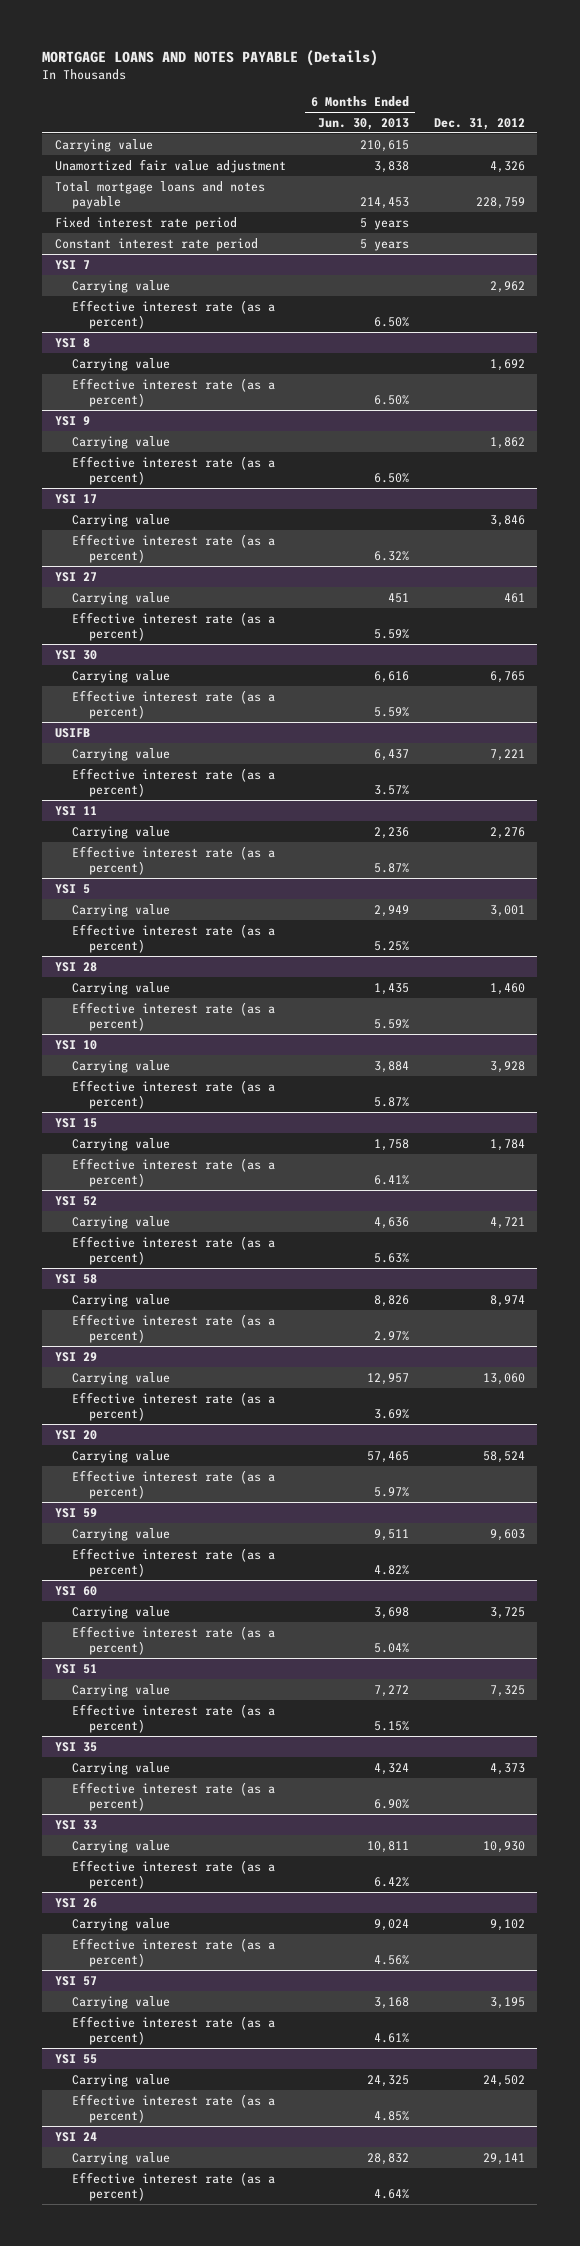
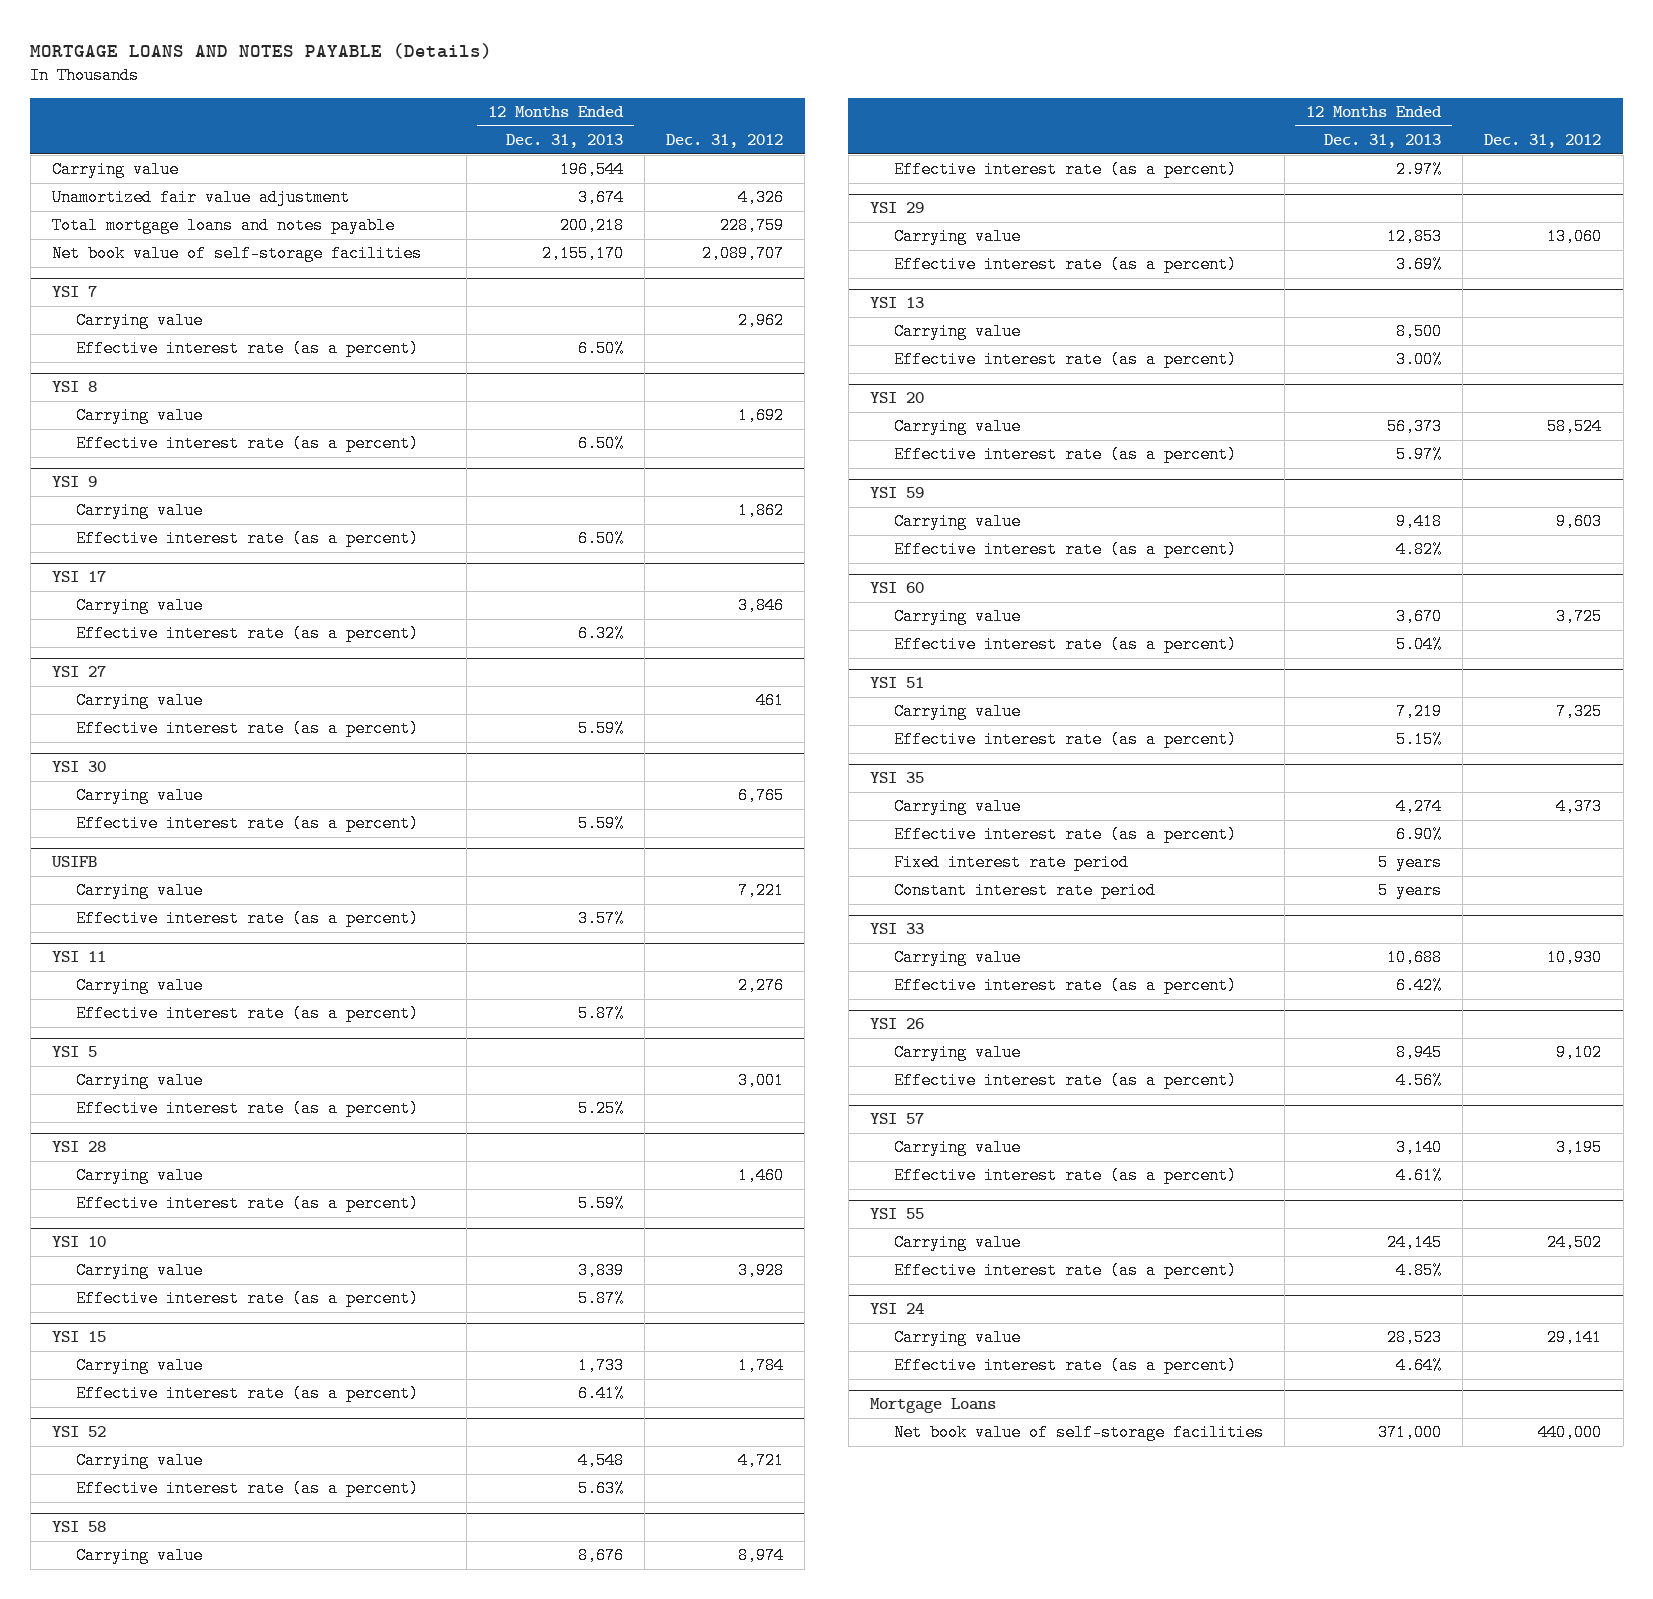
- | 6 Months Ended Jun. 30, 2013 | Dec. 31, 2012
+ | 12 Months Ended Dec. 31, 2013 | Dec. 31, 2012
- Fixed interest rate period | 5 years |
- Constant interest rate period | 5 years |
+ Net book value of self-storage facilities | 2,155,170 | 2,089,707
+ YSI 13
+ Carrying value | 8,500 |
+ Effective interest rate (as a percent) | 3.00% |
@ YSI 35
+ Fixed interest rate period | 5 years |
+ Constant interest rate period | 5 years |
+ Mortgage Loans
+ Net book value of self-storage facilities | 371,000 | 440,000

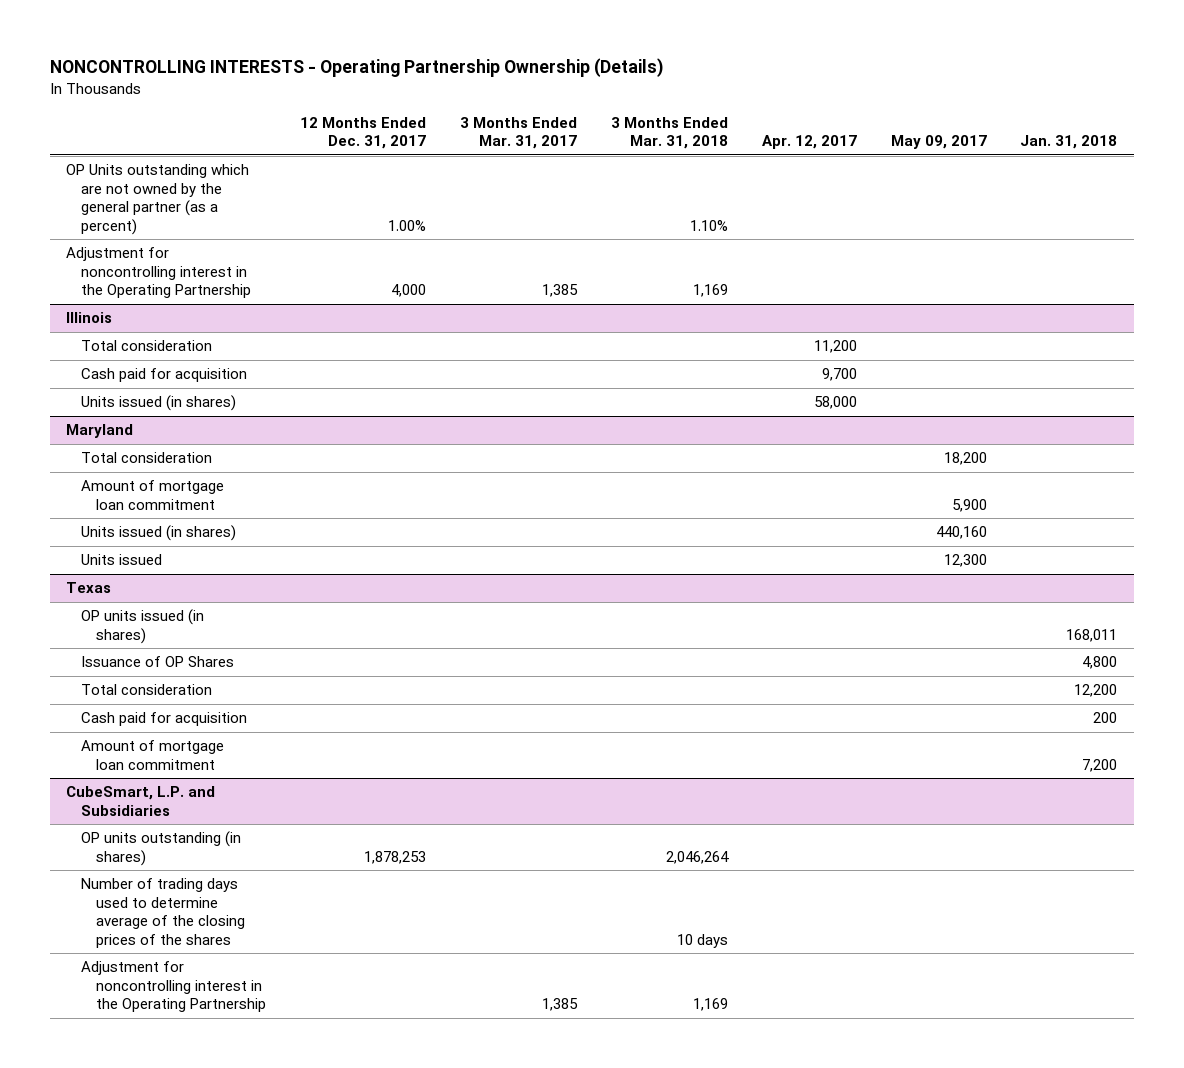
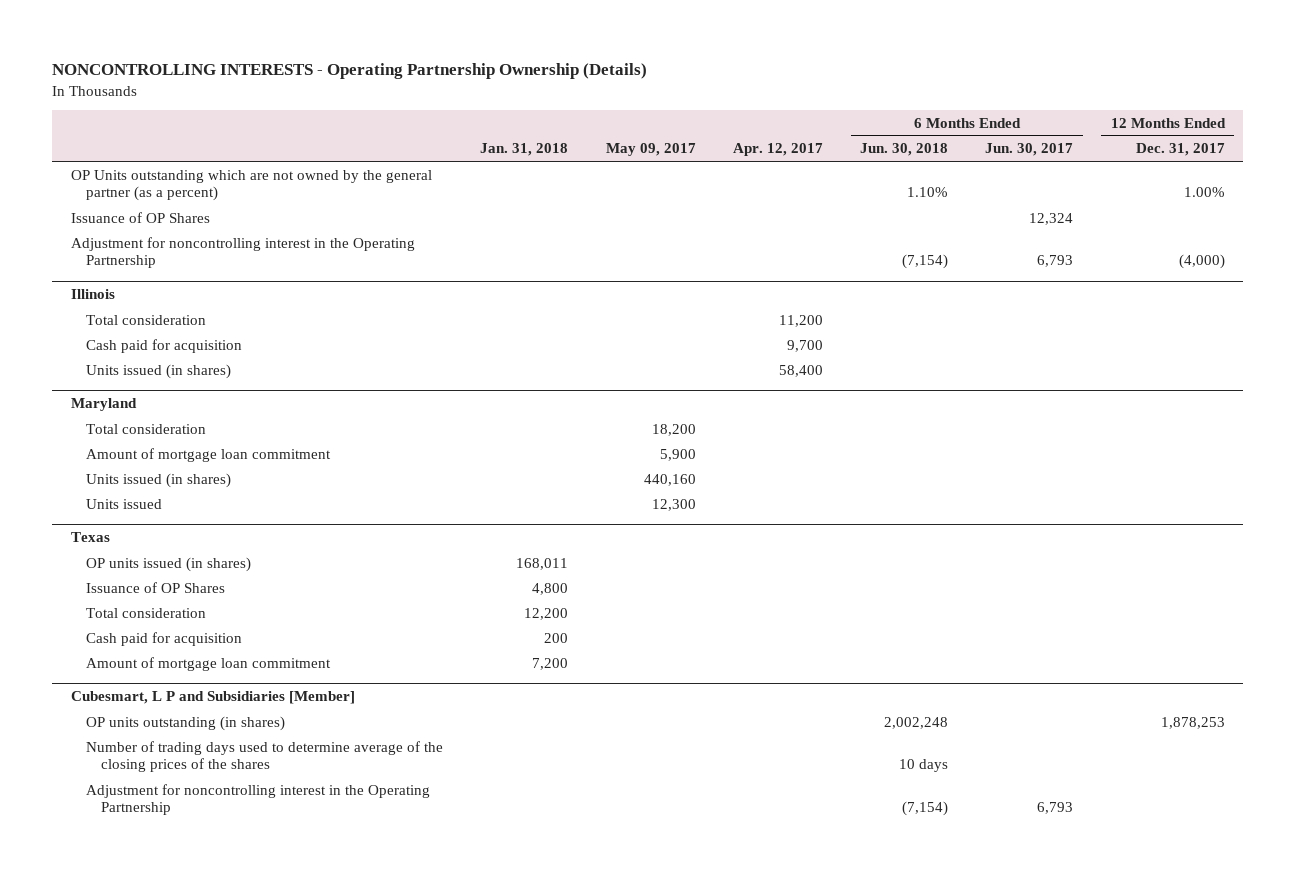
- | 12 Months Ended Dec. 31, 2017 | 3 Months Ended Mar. 31, 2017 | 3 Months Ended Mar. 31, 2018 | Apr. 12, 2017 | May 09, 2017 | Jan. 31, 2018
+ | Jan. 31, 2018 | May 09, 2017 | Apr. 12, 2017 | 6 Months Ended Jun. 30, 2018 | 6 Months Ended Jun. 30, 2017 | 12 Months Ended Dec. 31, 2017
- Adjustment for noncontrolling interest in the Operating Partnership | 4,000 | 1,385 | 1,169 | | |
+ Issuance of OP Shares | | | | | 12,324 |
+ Adjustment for noncontrolling interest in the Operating Partnership | | | | (7,154) | 6,793 | (4,000)
@ Illinois
- Units issued (in shares) | | | | 58,000 | |
+ Units issued (in shares) | | | 58,400 | | |
- CubeSmart, L.P. and Subsidiaries
+ Cubesmart, L P and Subsidiaries [Member]

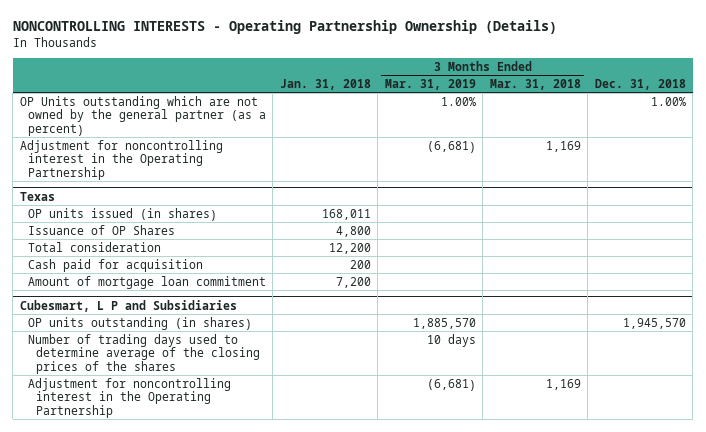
- | Jan. 31, 2018 | May 09, 2017 | Apr. 12, 2017 | 6 Months Ended Jun. 30, 2018 | 6 Months Ended Jun. 30, 2017 | 12 Months Ended Dec. 31, 2017
+ | Jan. 31, 2018 | 3 Months Ended Mar. 31, 2019 | 3 Months Ended Mar. 31, 2018 | Dec. 31, 2018
- Issuance of OP Shares | | | | | 12,324 |
- Illinois
- Total consideration | | | 11,200 | | |
- Cash paid for acquisition | | | 9,700 | | |
- Units issued (in shares) | | | 58,400 | | |
- Maryland
- Total consideration | | 18,200 | | | |
- Amount of mortgage loan commitment | | 5,900 | | | |
- Units issued (in shares) | | 440,160 | | | |
- Units issued | | 12,300 | | | |
- Cubesmart, L P and Subsidiaries [Member]
+ Cubesmart, L P and Subsidiaries

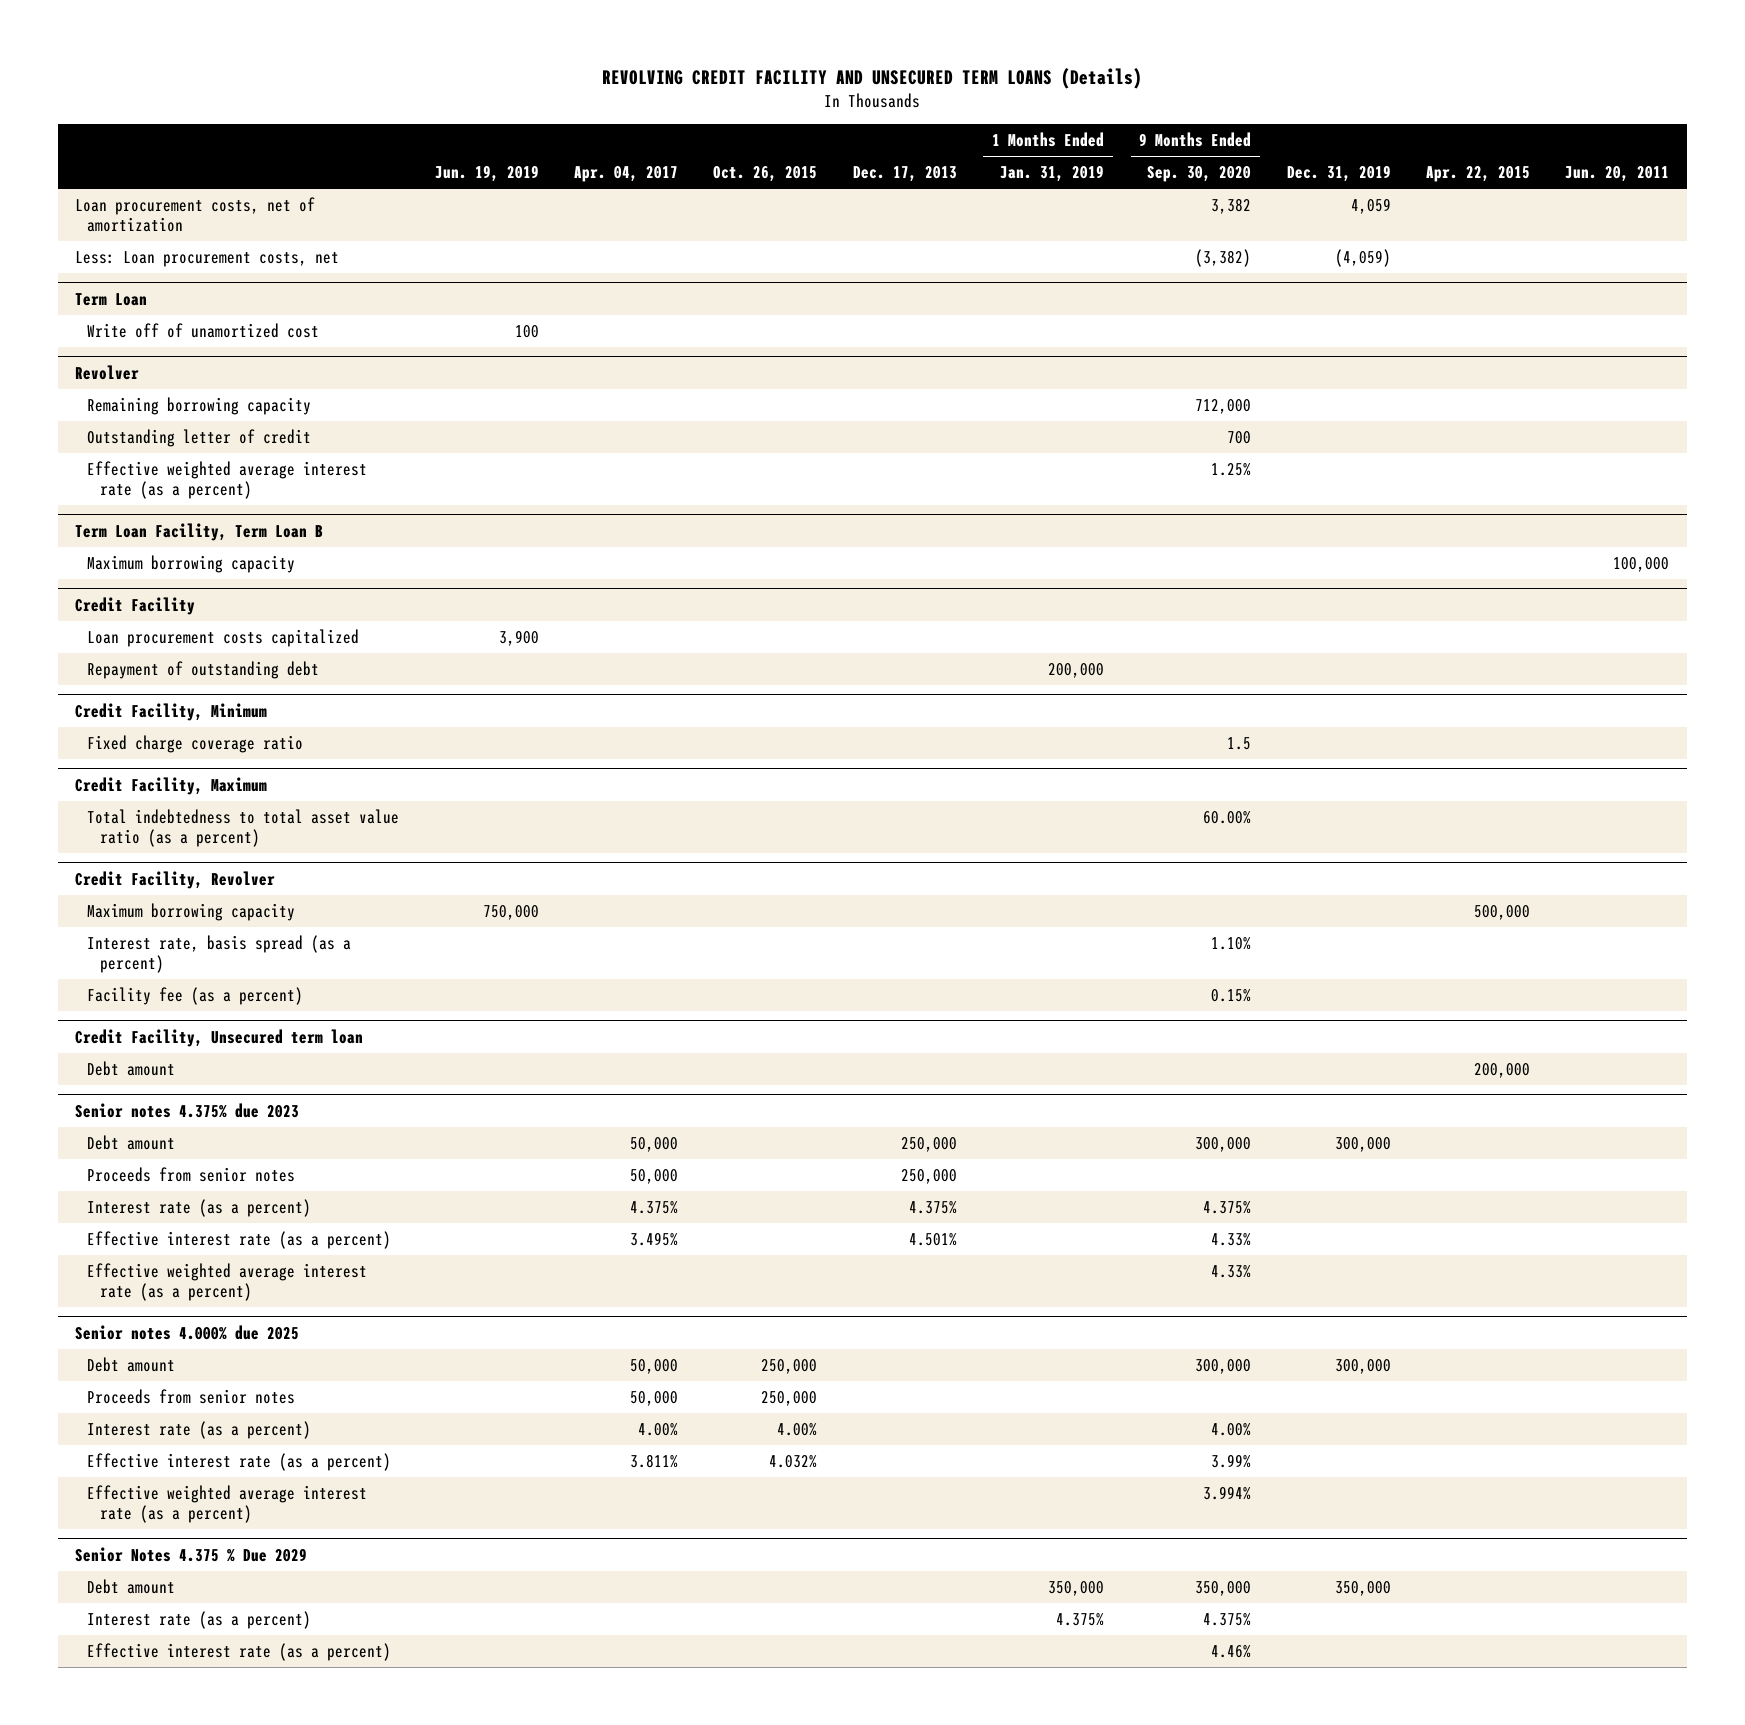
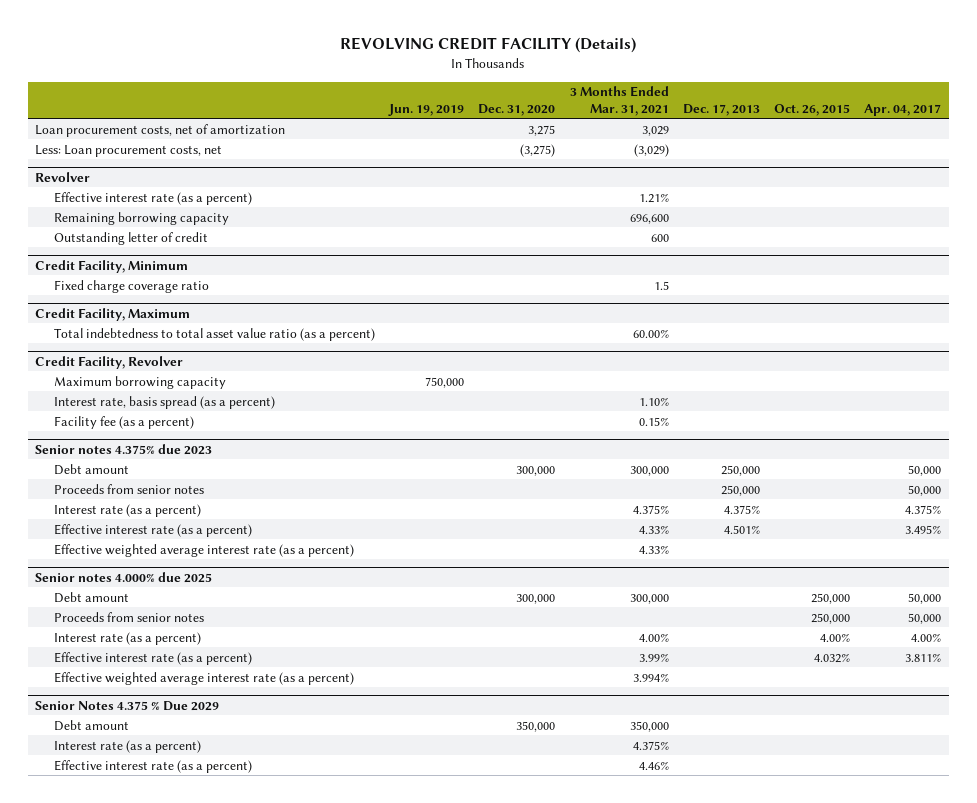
- REVOLVING CREDIT FACILITY AND UNSECURED TERM LOANS (Details)
+ REVOLVING CREDIT FACILITY (Details)
- | Jun. 19, 2019 | Apr. 04, 2017 | Oct. 26, 2015 | Dec. 17, 2013 | 1 Months Ended Jan. 31, 2019 | 9 Months Ended Sep. 30, 2020 | Dec. 31, 2019 | Apr. 22, 2015 | Jun. 20, 2011
+ | Jun. 19, 2019 | Dec. 31, 2020 | 3 Months Ended Mar. 31, 2021 | Dec. 17, 2013 | Oct. 26, 2015 | Apr. 04, 2017
- Term Loan
- Write off of unamortized cost | 100 | | | | | | | |
@ Revolver
+ Effective interest rate (as a percent) | | | 1.21% | | |
- Effective weighted average interest rate (as a percent) | | | | | | 1.25% | | |
- Term Loan Facility, Term Loan B
- Maximum borrowing capacity | | | | | | | | | 100,000
- Credit Facility
- Loan procurement costs capitalized | 3,900 | | | | | | | |
- Repayment of outstanding debt | | | | | 200,000 | | | |
- Credit Facility, Unsecured term loan
- Debt amount | | | | | | | | 200,000 |

